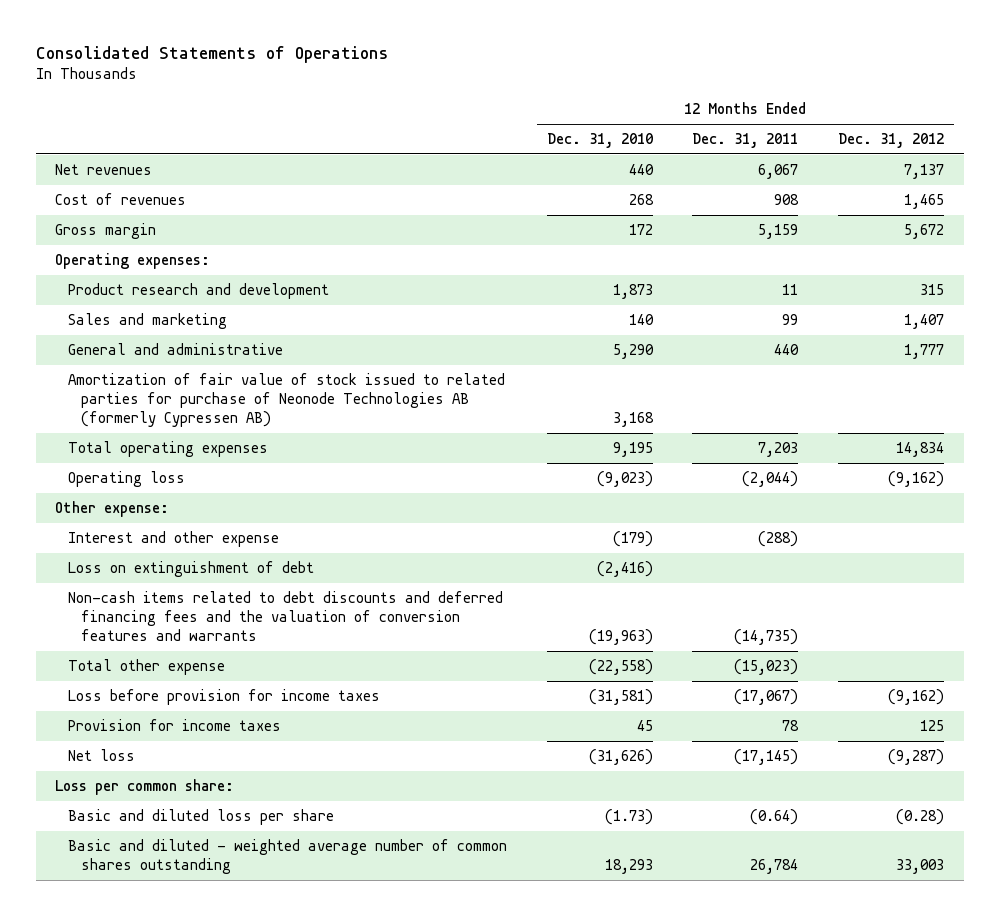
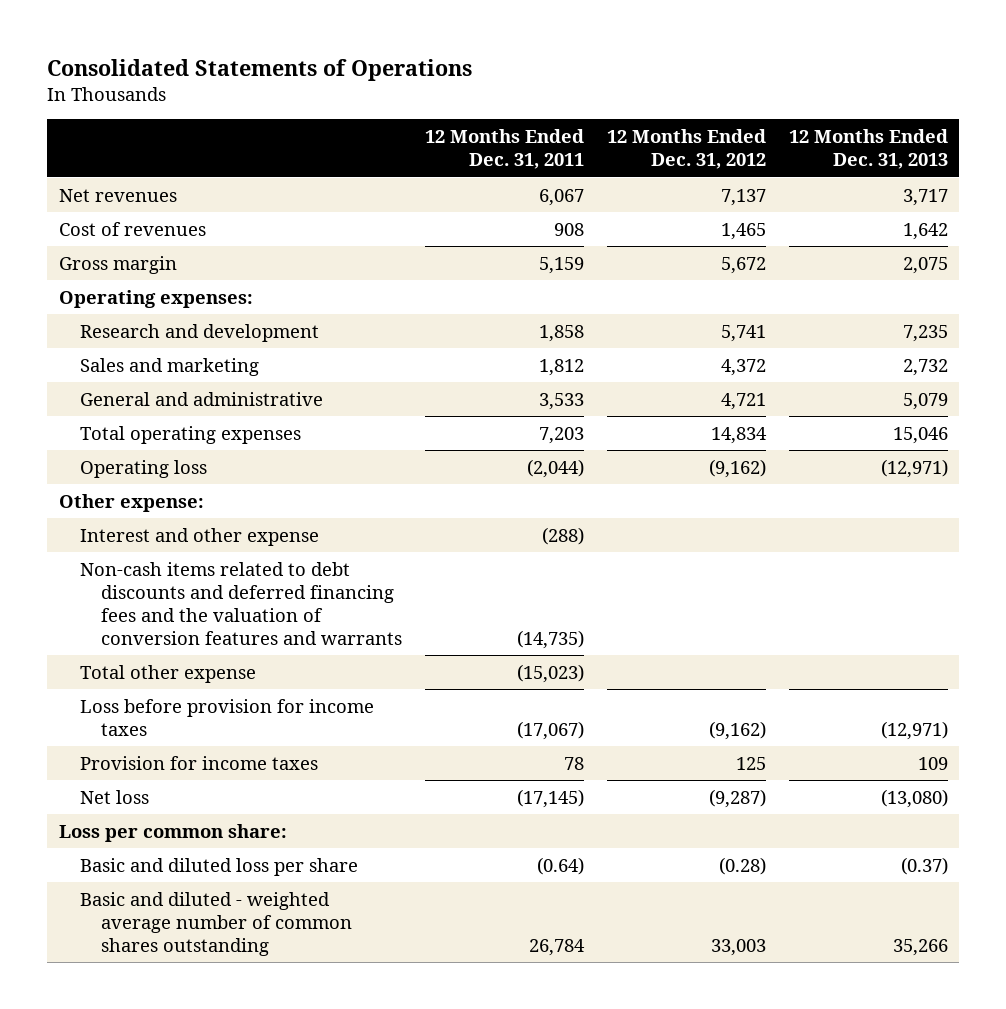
- | 12 Months Ended Dec. 31, 2010 | 12 Months Ended Dec. 31, 2011 | 12 Months Ended Dec. 31, 2012
+ | 12 Months Ended Dec. 31, 2011 | 12 Months Ended Dec. 31, 2012 | 12 Months Ended Dec. 31, 2013
- Product research and development | 1,873 | 11 | 315
- Sales and marketing | 140 | 99 | 1,407
- General and administrative | 5,290 | 440 | 1,777
- Amortization of fair value of stock issued to related parties for purchase of Neonode Technologies AB (formerly Cypressen AB) | 3,168 | |
+ Research and development | 1,858 | 5,741 | 7,235
+ Sales and marketing | 1,812 | 4,372 | 2,732
+ General and administrative | 3,533 | 4,721 | 5,079
- Loss on extinguishment of debt | (2,416) | |

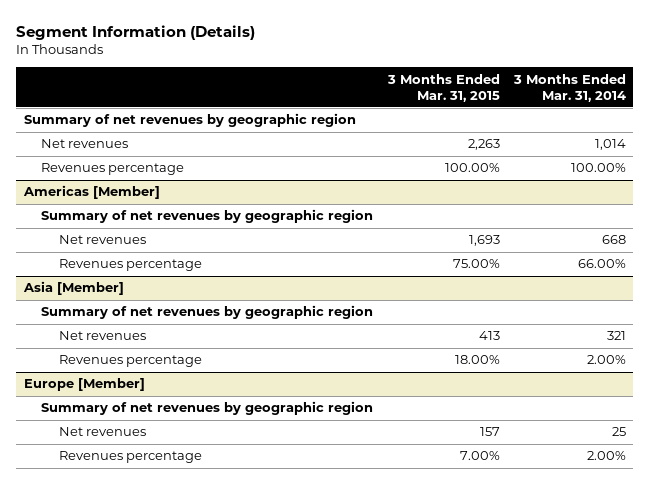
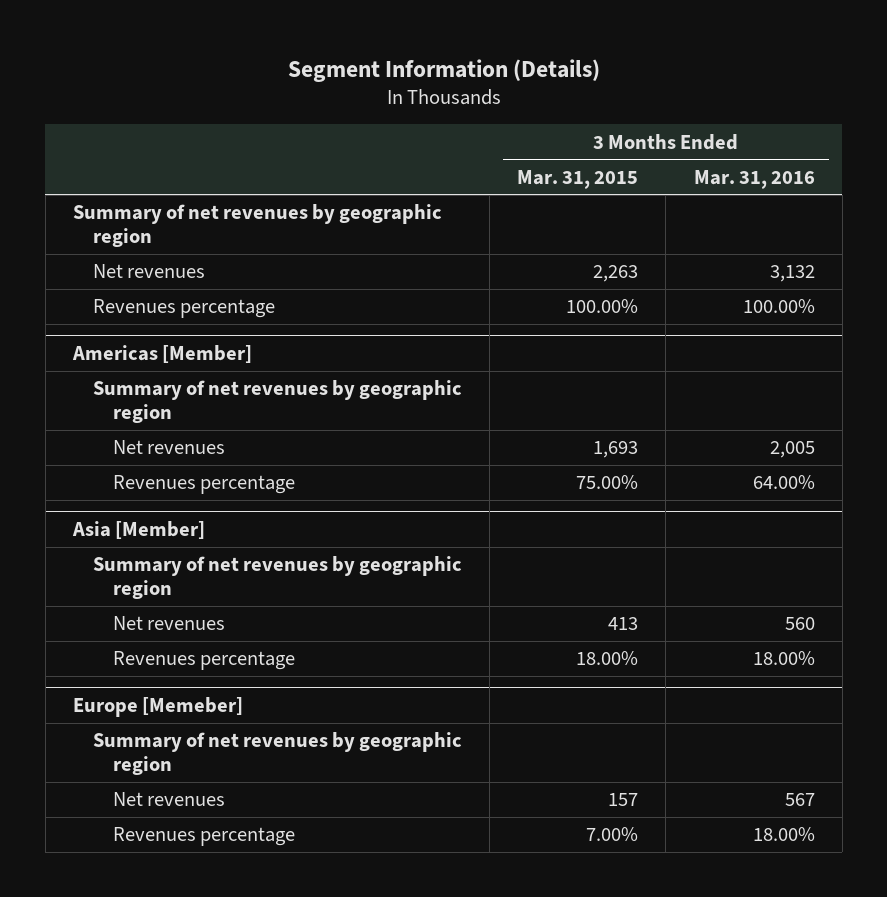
- | 3 Months Ended Mar. 31, 2015 | 3 Months Ended Mar. 31, 2014
+ | 3 Months Ended Mar. 31, 2015 | 3 Months Ended Mar. 31, 2016
- Europe [Member]
+ Europe [Memeber]

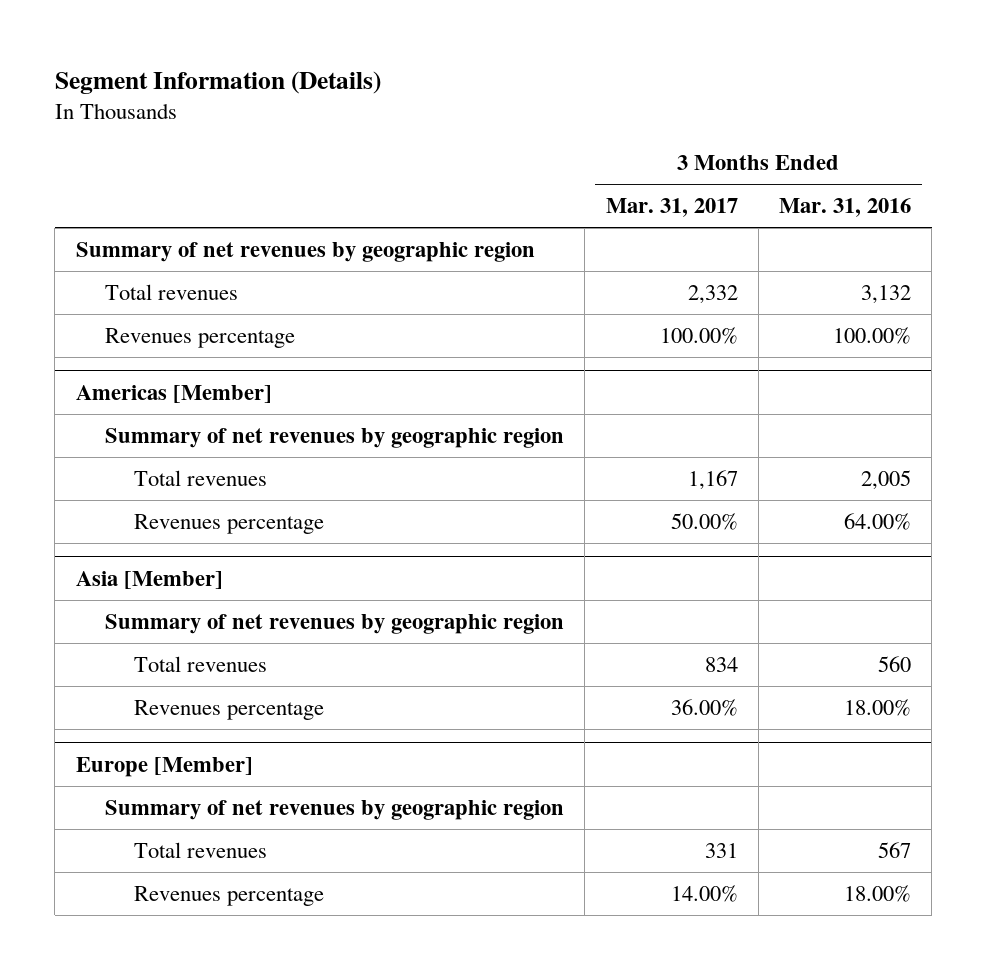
- | 3 Months Ended Mar. 31, 2015 | 3 Months Ended Mar. 31, 2016
+ | 3 Months Ended Mar. 31, 2017 | 3 Months Ended Mar. 31, 2016
- Net revenues | 2,263 | 3,132
+ Total revenues | 2,332 | 3,132
@ Americas [Member]
- Net revenues | 1,693 | 2,005
+ Total revenues | 1,167 | 2,005
@ Asia [Member]
- Net revenues | 413 | 560
+ Total revenues | 834 | 560
- Europe [Memeber]
+ Europe [Member]
- Net revenues | 157 | 567
+ Total revenues | 331 | 567

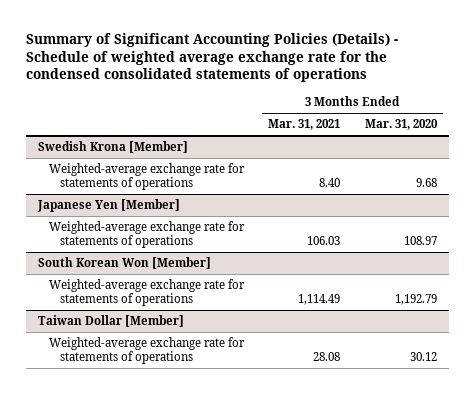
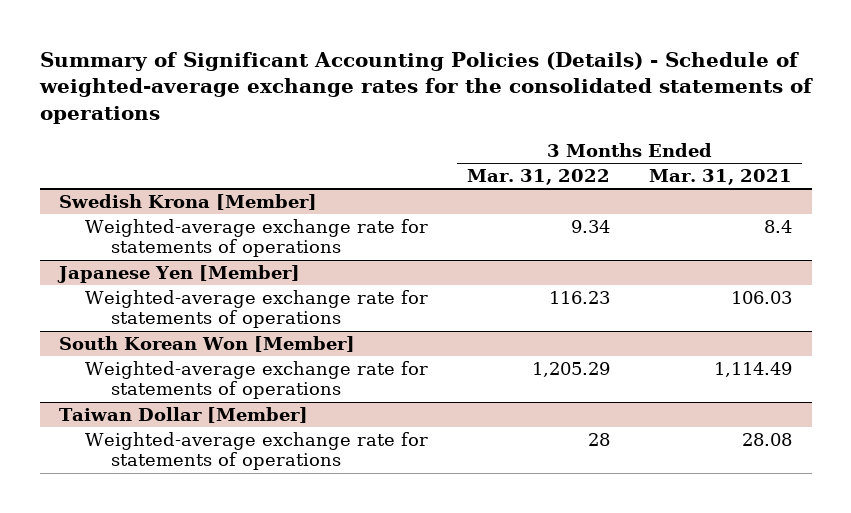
- Summary of Significant Accounting Policies (Details) - Schedule of weighted average exchange rate for the condensed consolidated statements of operations
+ Summary of Significant Accounting Policies (Details) - Schedule of weighted-average exchange rates for the consolidated statements of operations
- | 3 Months Ended Mar. 31, 2021 | 3 Months Ended Mar. 31, 2020
+ | 3 Months Ended Mar. 31, 2022 | 3 Months Ended Mar. 31, 2021
@ Swedish Krona [Member]
- Weighted-average exchange rate for statements of operations | 8.40 | 9.68
+ Weighted-average exchange rate for statements of operations | 9.34 | 8.4

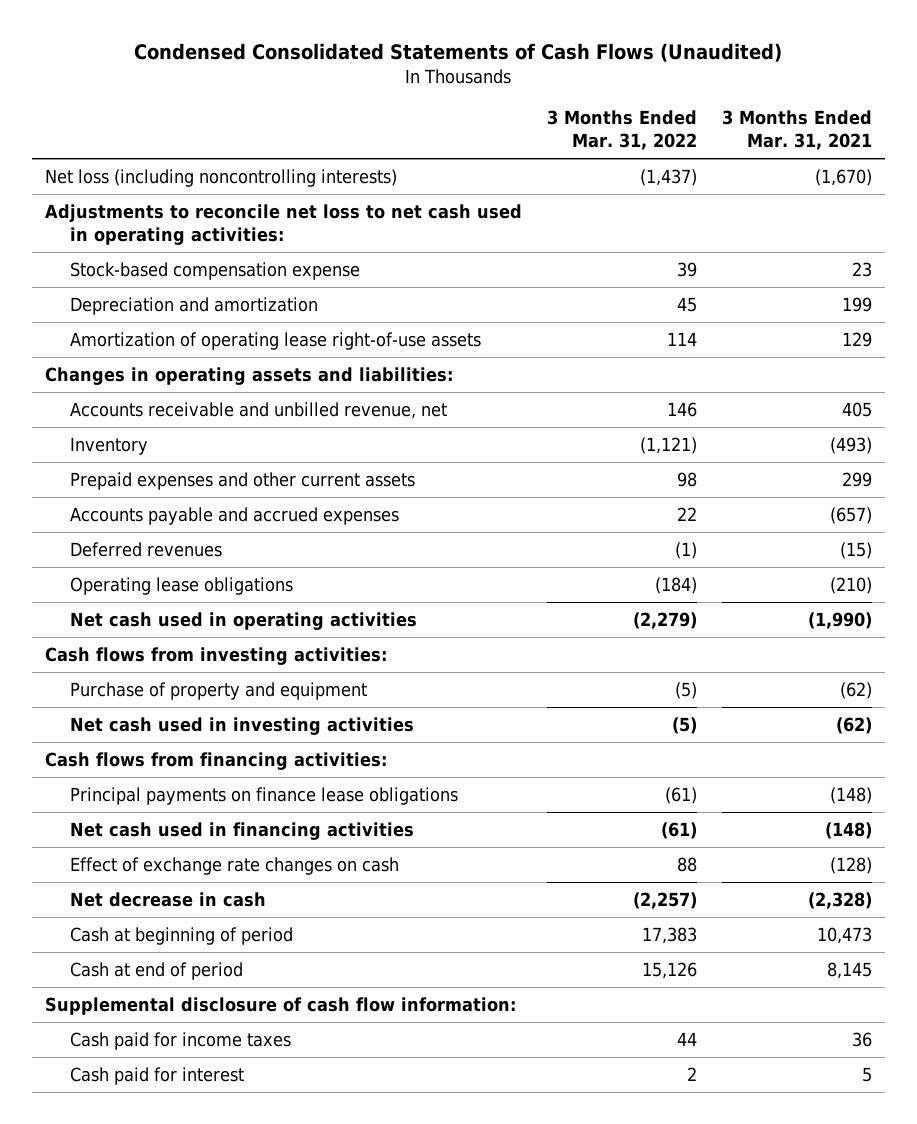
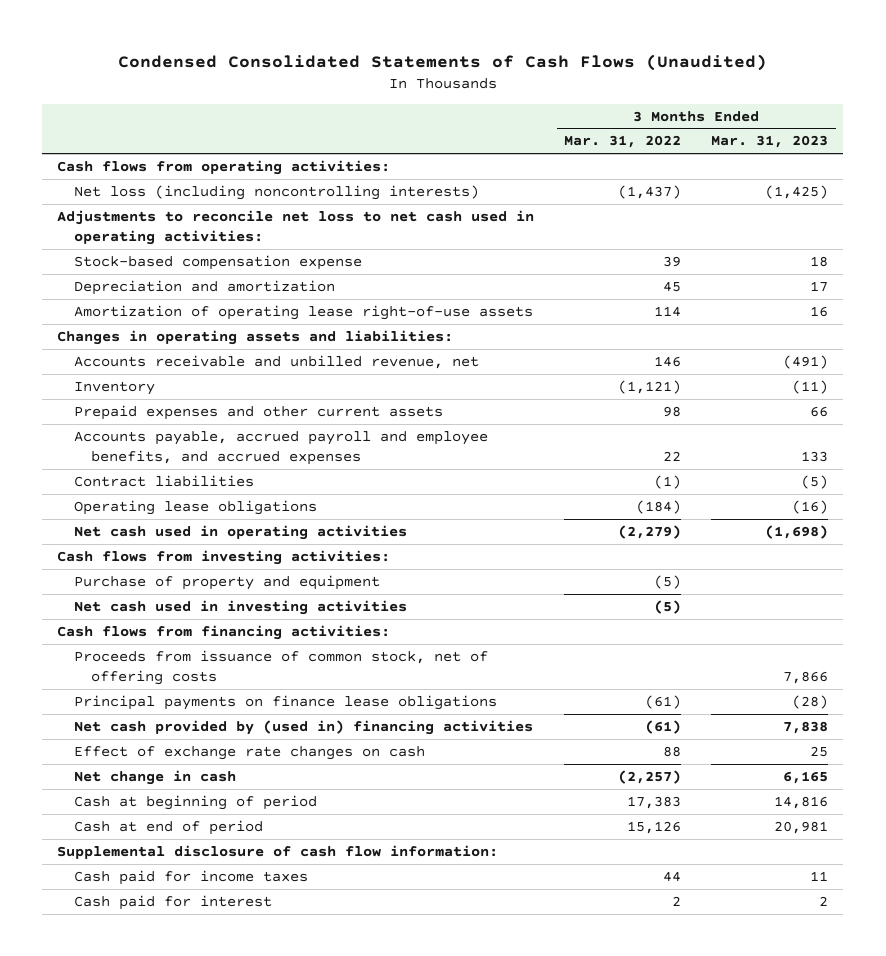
- | 3 Months Ended Mar. 31, 2022 | 3 Months Ended Mar. 31, 2021
+ | 3 Months Ended Mar. 31, 2022 | 3 Months Ended Mar. 31, 2023
+ Cash flows from operating activities:
- Accounts payable and accrued expenses | 22 | (657)
- Deferred revenues | (1) | (15)
+ Accounts payable, accrued payroll and employee benefits, and accrued expenses | 22 | 133
+ Contract liabilities | (1) | (5)
+ Proceeds from issuance of common stock, net of offering costs | | 7,866
- Net cash used in financing activities | (61) | (148)
+ Net cash provided by (used in) financing activities | (61) | 7,838
- Net decrease in cash | (2,257) | (2,328)
+ Net change in cash | (2,257) | 6,165

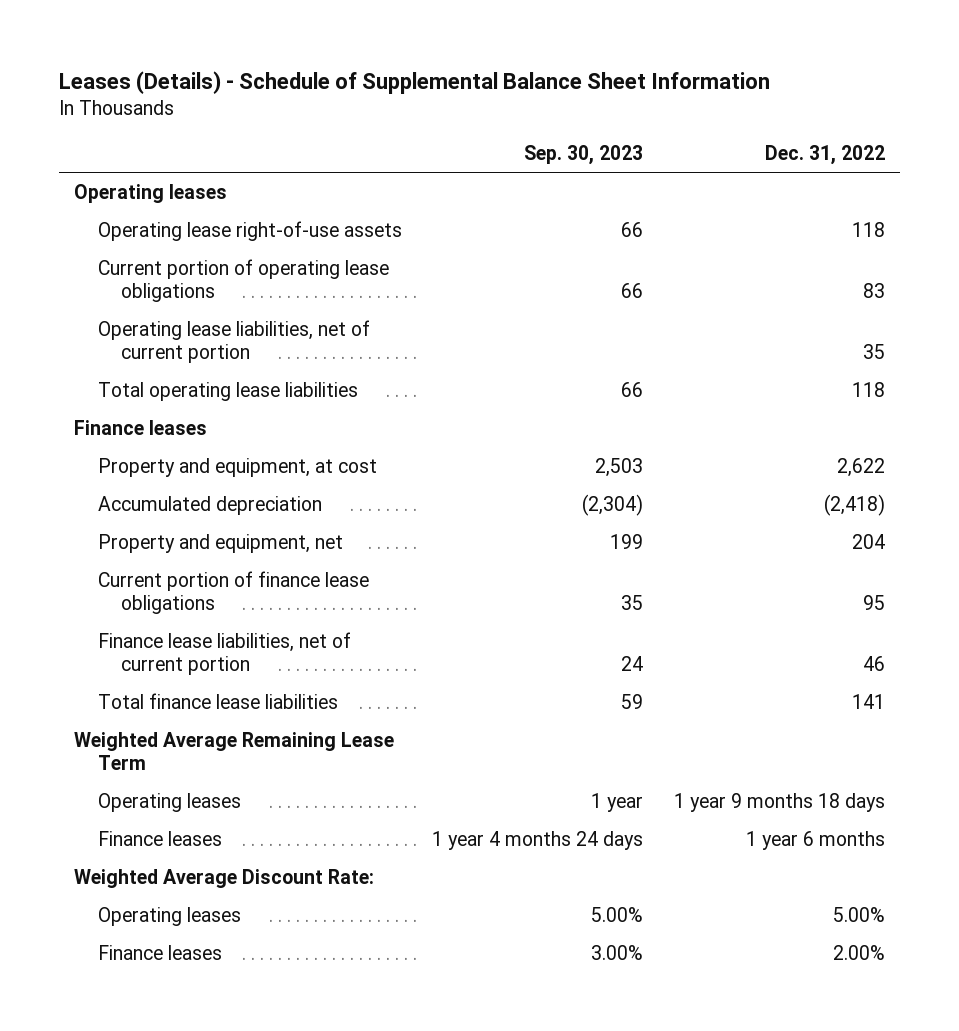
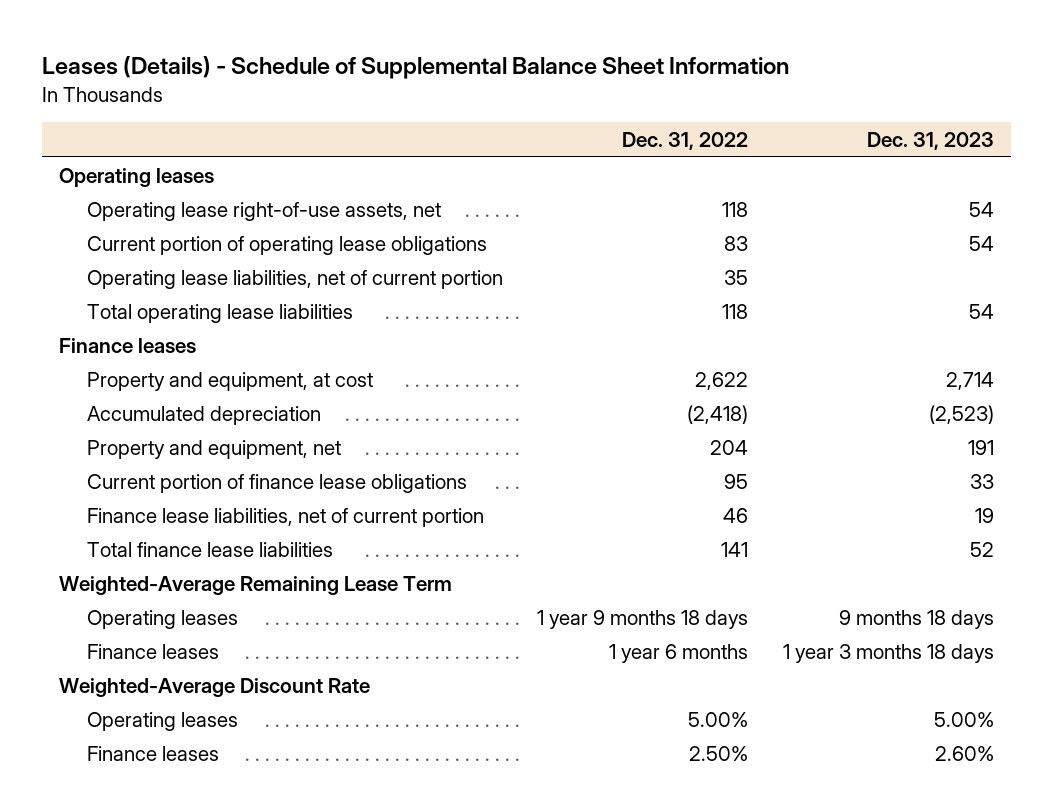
- | Sep. 30, 2023 | Dec. 31, 2022
+ | Dec. 31, 2022 | Dec. 31, 2023
- Operating lease right-of-use assets | 66 | 118
+ Operating lease right-of-use assets, net | 118 | 54
- Weighted Average Remaining Lease Term
+ Weighted-Average Remaining Lease Term
- Weighted Average Discount Rate:
+ Weighted-Average Discount Rate
- Finance leases | 3.00% | 2.00%
+ Finance leases | 2.50% | 2.60%

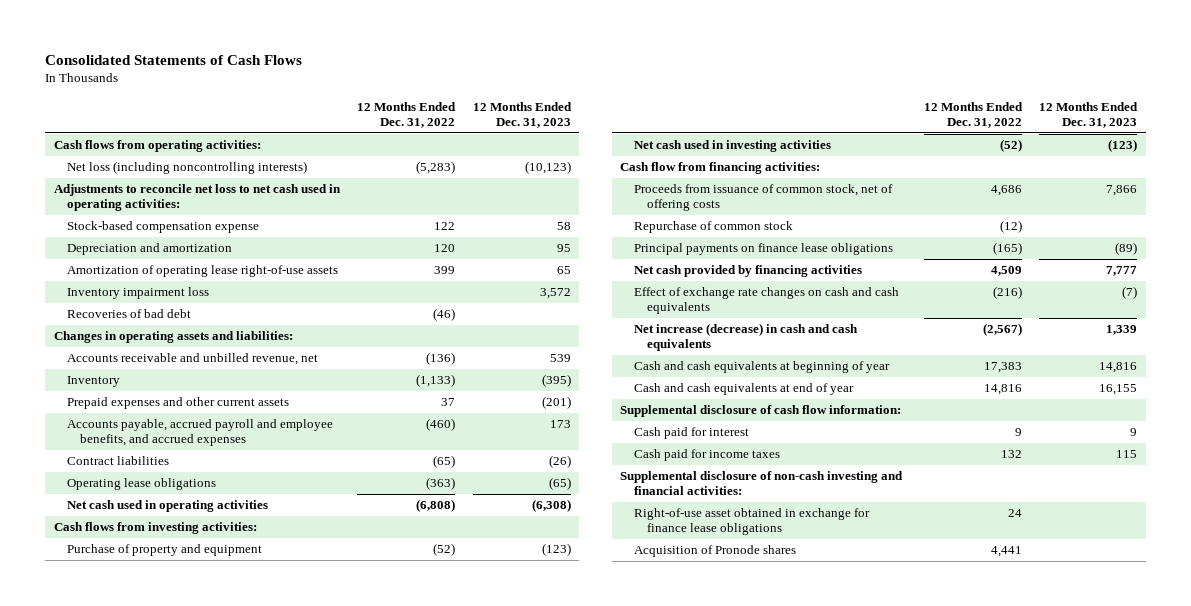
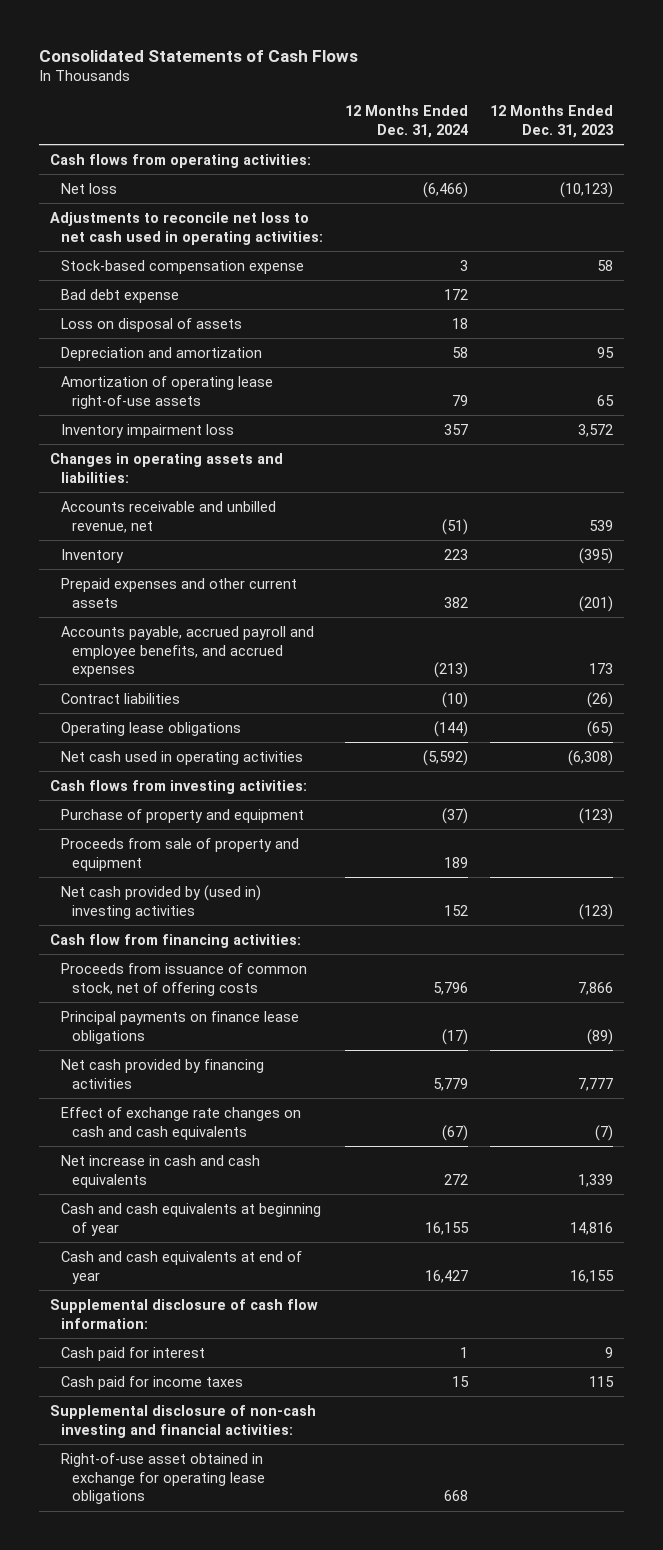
- | 12 Months Ended Dec. 31, 2022 | 12 Months Ended Dec. 31, 2023
+ | 12 Months Ended Dec. 31, 2024 | 12 Months Ended Dec. 31, 2023
- Net loss (including noncontrolling interests) | (5,283) | (10,123)
+ Net loss | (6,466) | (10,123)
+ Bad debt expense | 172 |
+ Loss on disposal of assets | 18 |
- Recoveries of bad debt | (46) |
- Net cash used in investing activities | (52) | (123)
+ Proceeds from sale of property and equipment | 189 |
+ Net cash provided by (used in) investing activities | 152 | (123)
- Repurchase of common stock | (12) |
- Net increase (decrease) in cash and cash equivalents | (2,567) | 1,339
+ Net increase in cash and cash equivalents | 272 | 1,339
- Right-of-use asset obtained in exchange for finance lease obligations | 24 |
- Acquisition of Pronode shares | 4,441 |
+ Right-of-use asset obtained in exchange for operating lease obligations | 668 |

